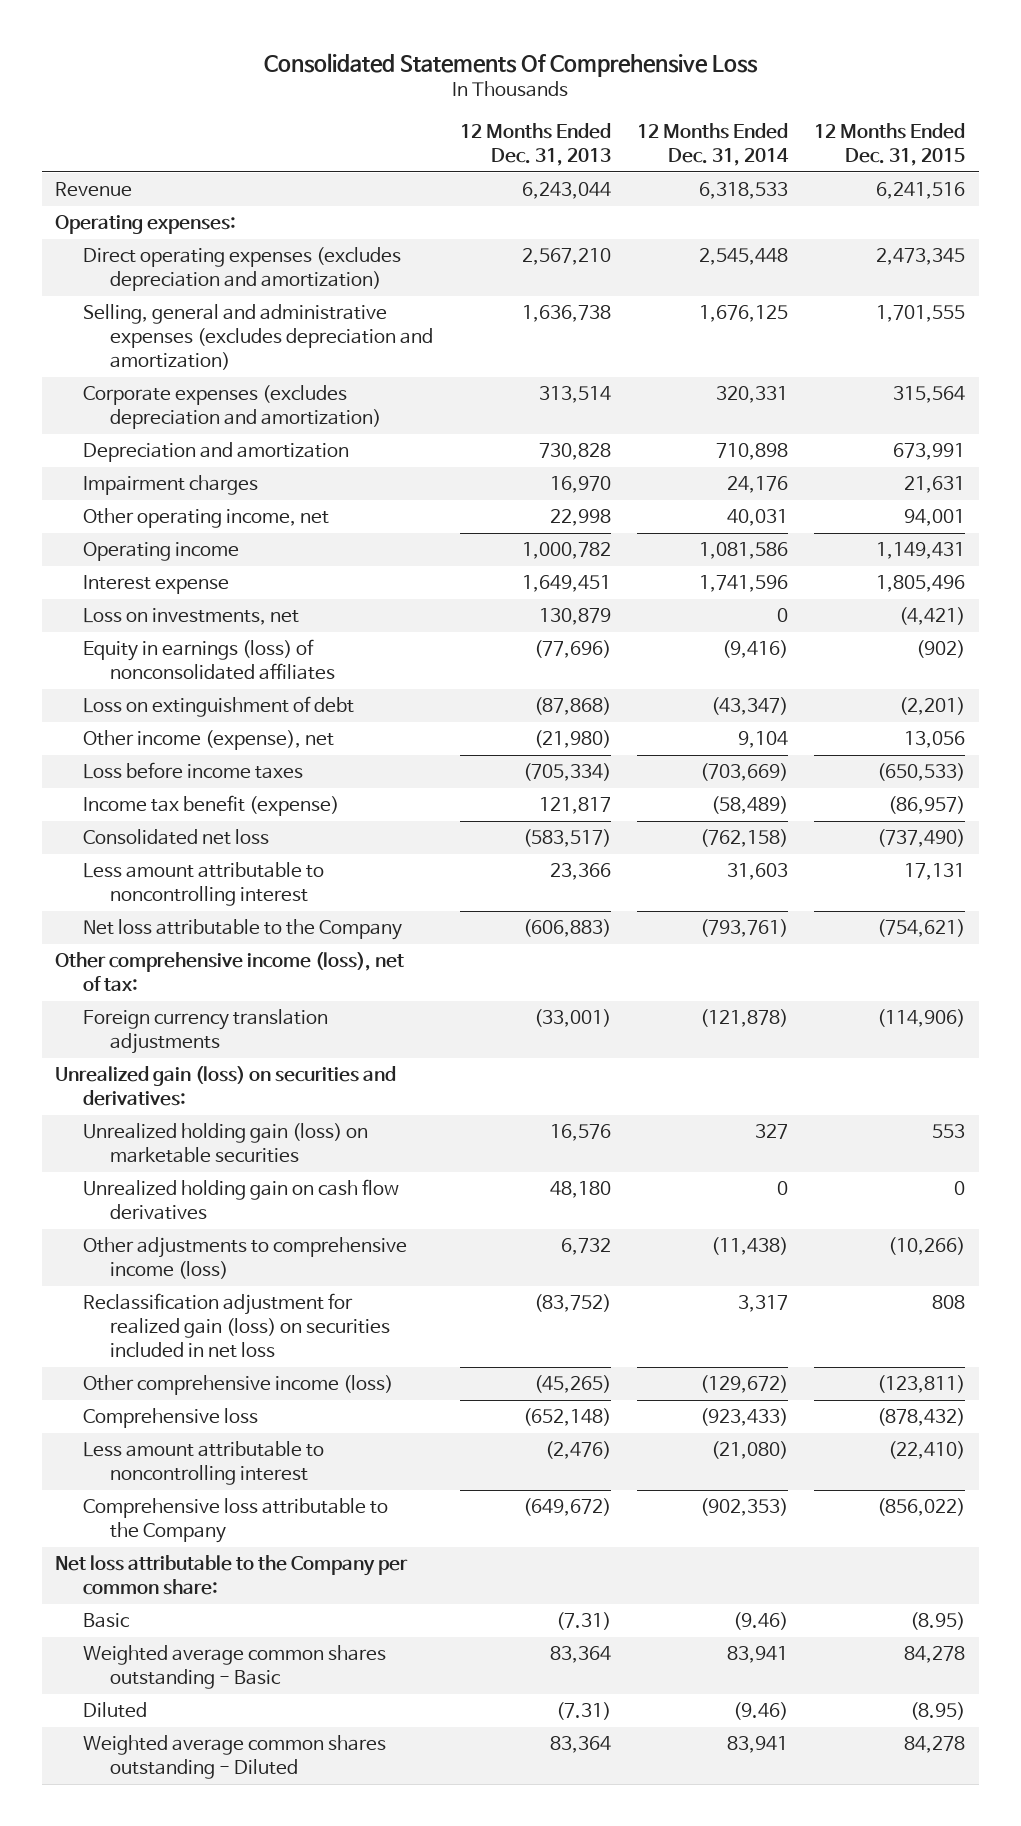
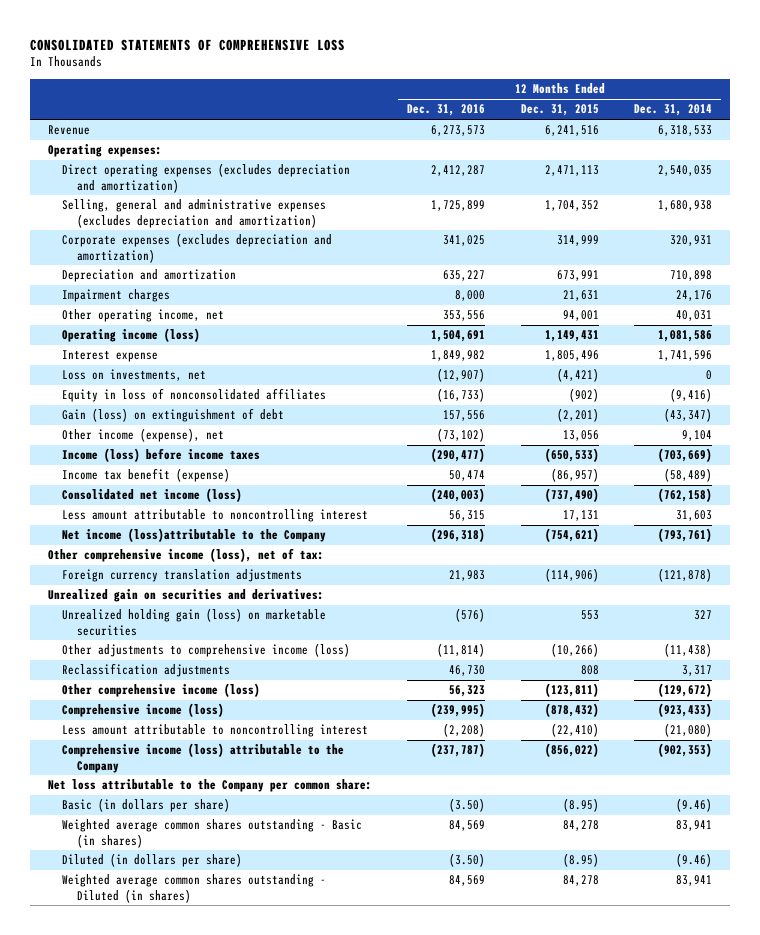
- Consolidated Statements Of Comprehensive Loss
+ CONSOLIDATED STATEMENTS OF COMPREHENSIVE LOSS
- | 12 Months Ended Dec. 31, 2013 | 12 Months Ended Dec. 31, 2014 | 12 Months Ended Dec. 31, 2015
+ | 12 Months Ended Dec. 31, 2016 | 12 Months Ended Dec. 31, 2015 | 12 Months Ended Dec. 31, 2014
- Direct operating expenses (excludes depreciation and amortization) | 2,567,210 | 2,545,448 | 2,473,345
- Selling, general and administrative expenses (excludes depreciation and amortization) | 1,636,738 | 1,676,125 | 1,701,555
- Corporate expenses (excludes depreciation and amortization) | 313,514 | 320,331 | 315,564
+ Direct operating expenses (excludes depreciation and amortization) | 2,412,287 | 2,471,113 | 2,540,035
+ Selling, general and administrative expenses (excludes depreciation and amortization) | 1,725,899 | 1,704,352 | 1,680,938
+ Corporate expenses (excludes depreciation and amortization) | 341,025 | 314,999 | 320,931
- Operating income | 1,000,782 | 1,081,586 | 1,149,431
+ Operating income (loss) | 1,504,691 | 1,149,431 | 1,081,586
- Equity in earnings (loss) of nonconsolidated affiliates | (77,696) | (9,416) | (902)
- Loss on extinguishment of debt | (87,868) | (43,347) | (2,201)
+ Equity in loss of nonconsolidated affiliates | (16,733) | (902) | (9,416)
+ Gain (loss) on extinguishment of debt | 157,556 | (2,201) | (43,347)
- Loss before income taxes | (705,334) | (703,669) | (650,533)
+ Income (loss) before income taxes | (290,477) | (650,533) | (703,669)
- Consolidated net loss | (583,517) | (762,158) | (737,490)
+ Consolidated net income (loss) | (240,003) | (737,490) | (762,158)
- Net loss attributable to the Company | (606,883) | (793,761) | (754,621)
+ Net income (loss)attributable to the Company | (296,318) | (754,621) | (793,761)
- Unrealized gain (loss) on securities and derivatives:
+ Unrealized gain on securities and derivatives:
- Unrealized holding gain on cash flow derivatives | 48,180 | 0 | 0
- Reclassification adjustment for realized gain (loss) on securities included in net loss | (83,752) | 3,317 | 808
+ Reclassification adjustments | 46,730 | 808 | 3,317
- Comprehensive loss | (652,148) | (923,433) | (878,432)
+ Comprehensive income (loss) | (239,995) | (878,432) | (923,433)
- Comprehensive loss attributable to the Company | (649,672) | (902,353) | (856,022)
+ Comprehensive income (loss) attributable to the Company | (237,787) | (856,022) | (902,353)
- Basic | (7.31) | (9.46) | (8.95)
- Weighted average common shares outstanding - Basic | 83,364 | 83,941 | 84,278
- Diluted | (7.31) | (9.46) | (8.95)
- Weighted average common shares outstanding - Diluted | 83,364 | 83,941 | 84,278
+ Basic (in dollars per share) | (3.50) | (8.95) | (9.46)
+ Weighted average common shares outstanding - Basic (in shares) | 84,569 | 84,278 | 83,941
+ Diluted (in dollars per share) | (3.50) | (8.95) | (9.46)
+ Weighted average common shares outstanding - Diluted (in shares) | 84,569 | 84,278 | 83,941

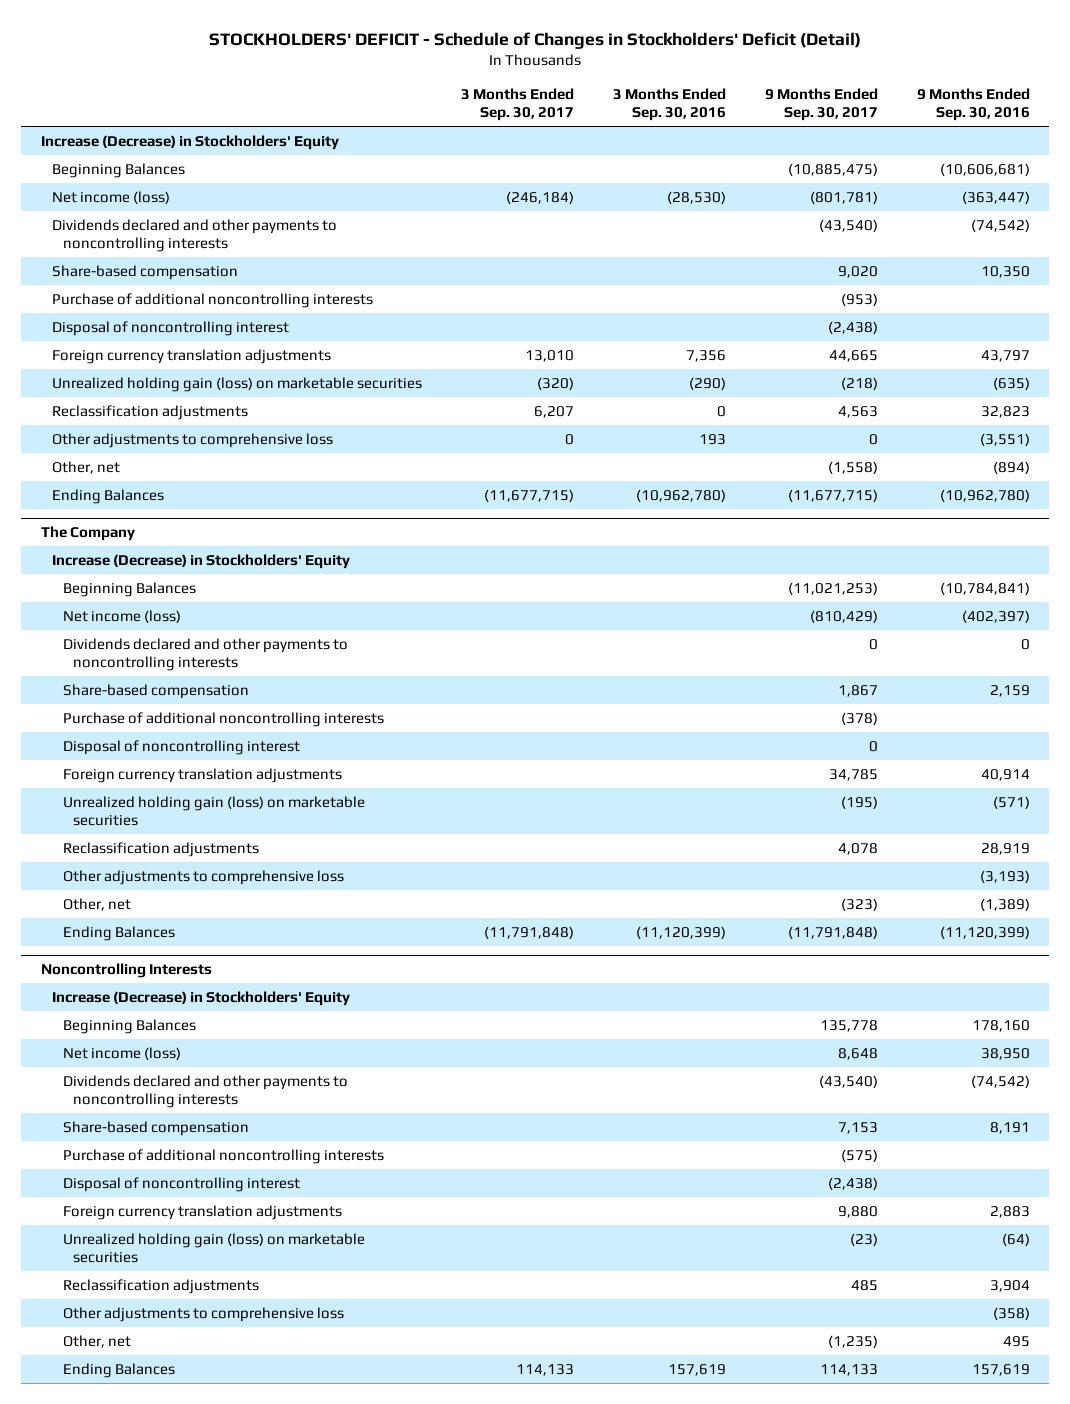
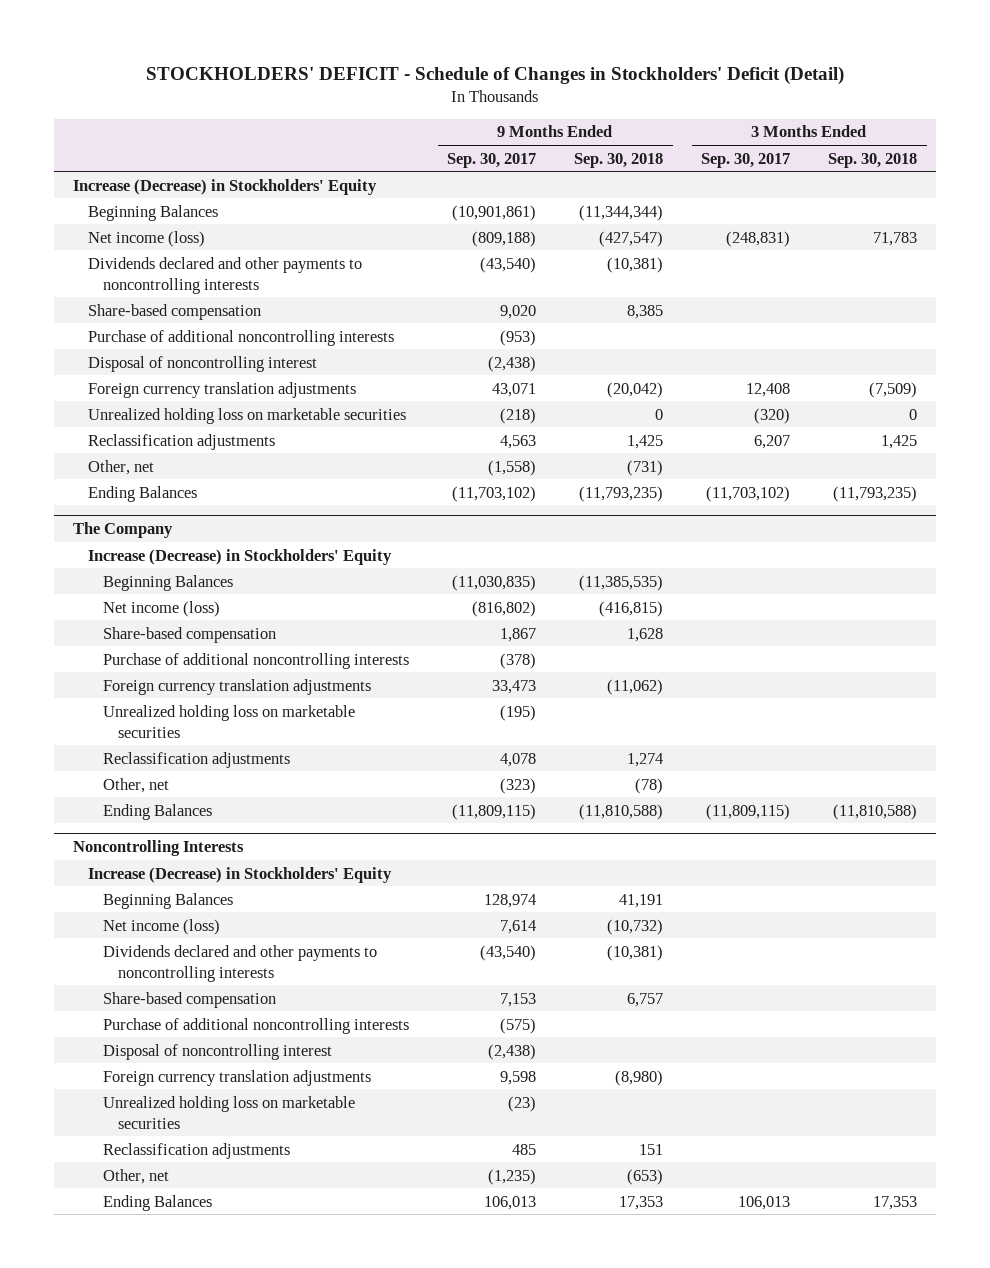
- | 3 Months Ended Sep. 30, 2017 | 3 Months Ended Sep. 30, 2016 | 9 Months Ended Sep. 30, 2017 | 9 Months Ended Sep. 30, 2016
+ | 9 Months Ended Sep. 30, 2017 | 9 Months Ended Sep. 30, 2018 | 3 Months Ended Sep. 30, 2017 | 3 Months Ended Sep. 30, 2018
- Beginning Balances | | | (10,885,475) | (10,606,681)
- Net income (loss) | (246,184) | (28,530) | (801,781) | (363,447)
+ Beginning Balances | (10,901,861) | (11,344,344) | |
+ Net income (loss) | (809,188) | (427,547) | (248,831) | 71,783
- Foreign currency translation adjustments | 13,010 | 7,356 | 44,665 | 43,797
- Unrealized holding gain (loss) on marketable securities | (320) | (290) | (218) | (635)
+ Foreign currency translation adjustments | 43,071 | (20,042) | 12,408 | (7,509)
+ Unrealized holding loss on marketable securities | (218) | 0 | (320) | 0
- Other adjustments to comprehensive loss | 0 | 193 | 0 | (3,551)
- Ending Balances | (11,677,715) | (10,962,780) | (11,677,715) | (10,962,780)
+ Ending Balances | (11,703,102) | (11,793,235) | (11,703,102) | (11,793,235)
@ The Company
- Beginning Balances | | | (11,021,253) | (10,784,841)
- Net income (loss) | | | (810,429) | (402,397)
- Dividends declared and other payments to noncontrolling interests | | | 0 | 0
+ Beginning Balances | (11,030,835) | (11,385,535) | |
+ Net income (loss) | (816,802) | (416,815) | |
- Disposal of noncontrolling interest | | | 0 |
- Foreign currency translation adjustments | | | 34,785 | 40,914
- Unrealized holding gain (loss) on marketable securities | | | (195) | (571)
+ Foreign currency translation adjustments | 33,473 | (11,062) | |
+ Unrealized holding loss on marketable securities | (195) | | |
- Other adjustments to comprehensive loss | | | | (3,193)
- Ending Balances | (11,791,848) | (11,120,399) | (11,791,848) | (11,120,399)
+ Ending Balances | (11,809,115) | (11,810,588) | (11,809,115) | (11,810,588)
@ Noncontrolling Interests
- Beginning Balances | | | 135,778 | 178,160
- Net income (loss) | | | 8,648 | 38,950
+ Beginning Balances | 128,974 | 41,191 | |
+ Net income (loss) | 7,614 | (10,732) | |
- Foreign currency translation adjustments | | | 9,880 | 2,883
- Unrealized holding gain (loss) on marketable securities | | | (23) | (64)
+ Foreign currency translation adjustments | 9,598 | (8,980) | |
+ Unrealized holding loss on marketable securities | (23) | | |
- Other adjustments to comprehensive loss | | | | (358)
- Ending Balances | 114,133 | 157,619 | 114,133 | 157,619
+ Ending Balances | 106,013 | 17,353 | 106,013 | 17,353

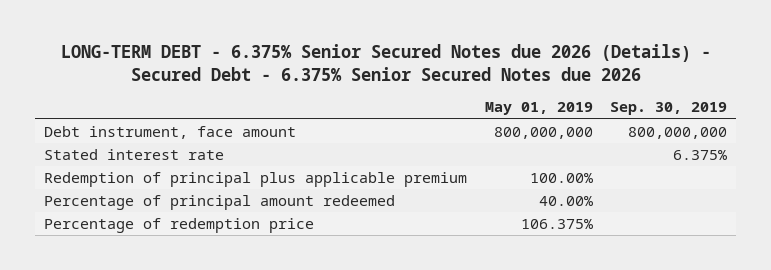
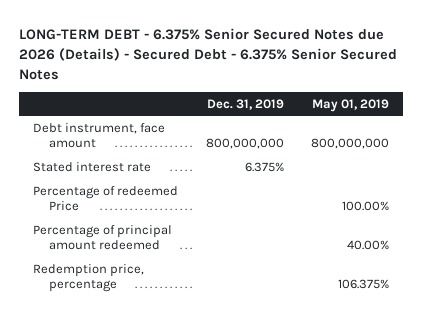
- LONG-TERM DEBT - 6.375% Senior Secured Notes due 2026 (Details) - Secured Debt - 6.375% Senior Secured Notes due 2026
+ LONG-TERM DEBT - 6.375% Senior Secured Notes due 2026 (Details) - Secured Debt - 6.375% Senior Secured Notes
- | May 01, 2019 | Sep. 30, 2019
+ | Dec. 31, 2019 | May 01, 2019
- Redemption of principal plus applicable premium | 100.00% |
+ Percentage of redeemed Price | | 100.00%
- Percentage of redemption price | 106.375% |
+ Redemption price, percentage | | 106.375%

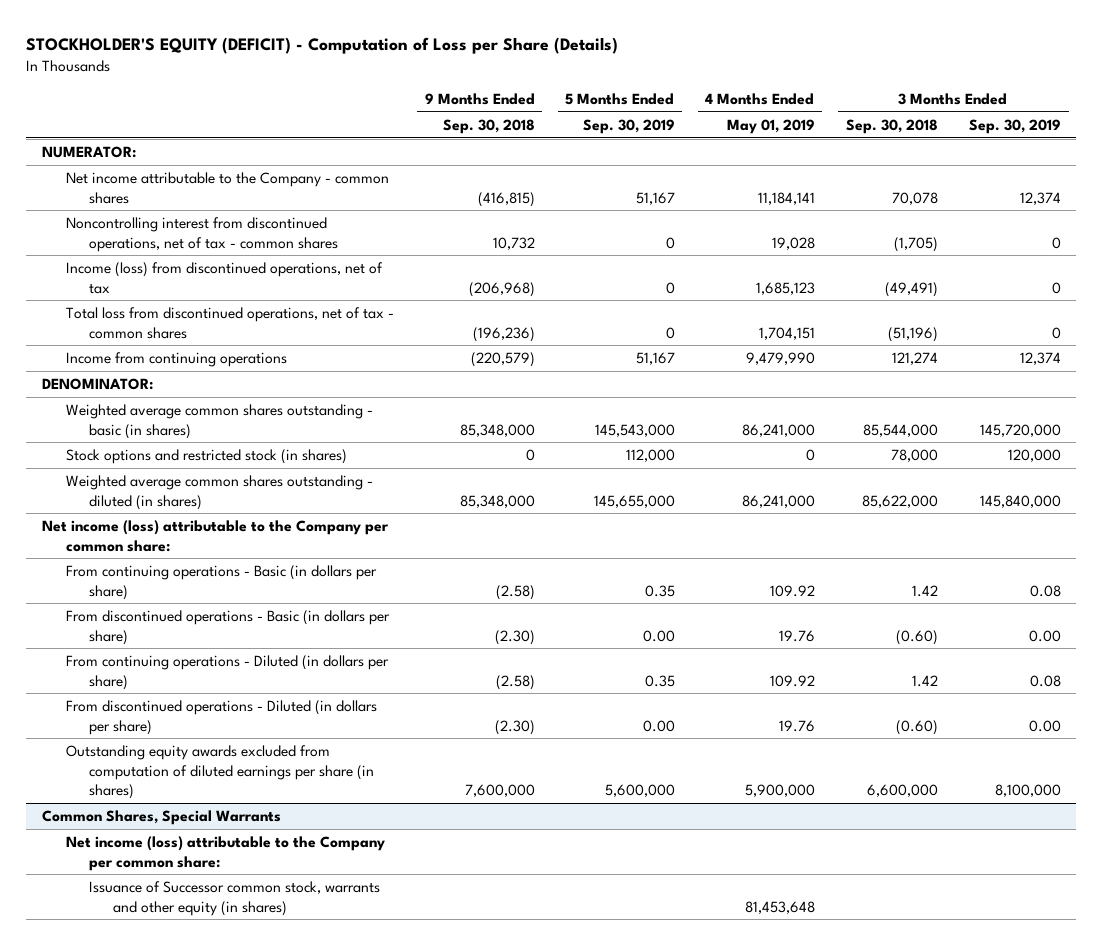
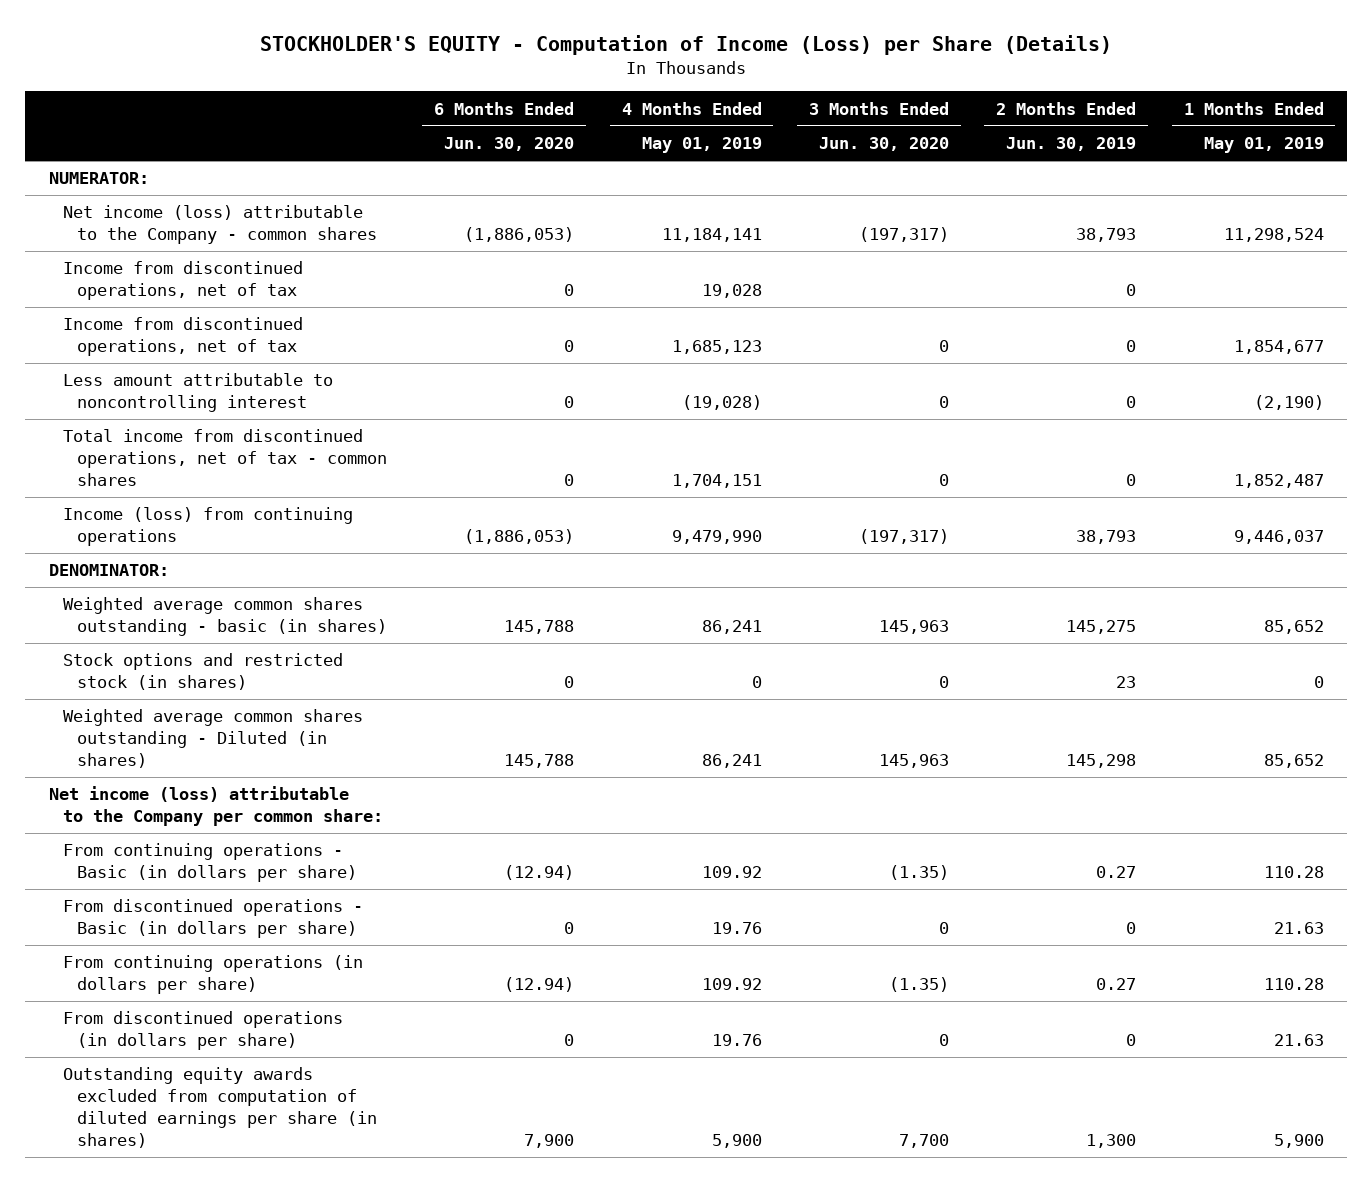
- STOCKHOLDER'S EQUITY (DEFICIT) - Computation of Loss per Share (Details)
+ STOCKHOLDER'S EQUITY - Computation of Income (Loss) per Share (Details)
- | 9 Months Ended Sep. 30, 2018 | 5 Months Ended Sep. 30, 2019 | 4 Months Ended May 01, 2019 | 3 Months Ended Sep. 30, 2018 | 3 Months Ended Sep. 30, 2019
+ | 6 Months Ended Jun. 30, 2020 | 4 Months Ended May 01, 2019 | 3 Months Ended Jun. 30, 2020 | 2 Months Ended Jun. 30, 2019 | 1 Months Ended May 01, 2019
- Net income attributable to the Company - common shares | (416,815) | 51,167 | 11,184,141 | 70,078 | 12,374
- Noncontrolling interest from discontinued operations, net of tax - common shares | 10,732 | 0 | 19,028 | (1,705) | 0
- Income (loss) from discontinued operations, net of tax | (206,968) | 0 | 1,685,123 | (49,491) | 0
- Total loss from discontinued operations, net of tax - common shares | (196,236) | 0 | 1,704,151 | (51,196) | 0
- Income from continuing operations | (220,579) | 51,167 | 9,479,990 | 121,274 | 12,374
+ Net income (loss) attributable to the Company - common shares | (1,886,053) | 11,184,141 | (197,317) | 38,793 | 11,298,524
+ Income from discontinued operations, net of tax | 0 | 19,028 | | 0 |
+ Income from discontinued operations, net of tax | 0 | 1,685,123 | 0 | 0 | 1,854,677
+ Less amount attributable to noncontrolling interest | 0 | (19,028) | 0 | 0 | (2,190)
+ Total income from discontinued operations, net of tax - common shares | 0 | 1,704,151 | 0 | 0 | 1,852,487
+ Income (loss) from continuing operations | (1,886,053) | 9,479,990 | (197,317) | 38,793 | 9,446,037
- Weighted average common shares outstanding - basic (in shares) | 85,348,000 | 145,543,000 | 86,241,000 | 85,544,000 | 145,720,000
+ Weighted average common shares outstanding - basic (in shares) | 145,788 | 86,241 | 145,963 | 145,275 | 85,652
- Weighted average common shares outstanding - diluted (in shares) | 85,348,000 | 145,655,000 | 86,241,000 | 85,622,000 | 145,840,000
+ Weighted average common shares outstanding - Diluted (in shares) | 145,788 | 86,241 | 145,963 | 145,298 | 85,652
- From continuing operations - Diluted (in dollars per share) | (2.58) | 0.35 | 109.92 | 1.42 | 0.08
- From discontinued operations - Diluted (in dollars per share) | (2.30) | 0.00 | 19.76 | (0.60) | 0.00
- Outstanding equity awards excluded from computation of diluted earnings per share (in shares) | 7,600,000 | 5,600,000 | 5,900,000 | 6,600,000 | 8,100,000
- Common Shares, Special Warrants
- Net income (loss) attributable to the Company per common share:
- Issuance of Successor common stock, warrants and other equity (in shares) | | | 81,453,648 | |
+ From continuing operations (in dollars per share) | (12.94) | 109.92 | (1.35) | 0.27 | 110.28
+ From discontinued operations (in dollars per share) | 0 | 19.76 | 0 | 0 | 21.63
+ Outstanding equity awards excluded from computation of diluted earnings per share (in shares) | 7,900 | 5,900 | 7,700 | 1,300 | 5,900

